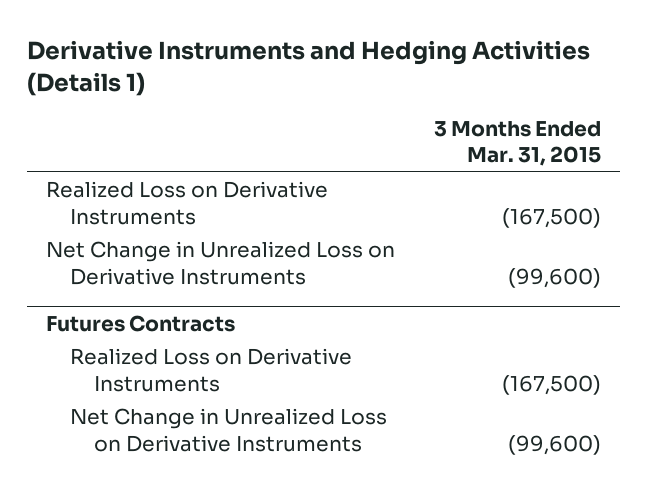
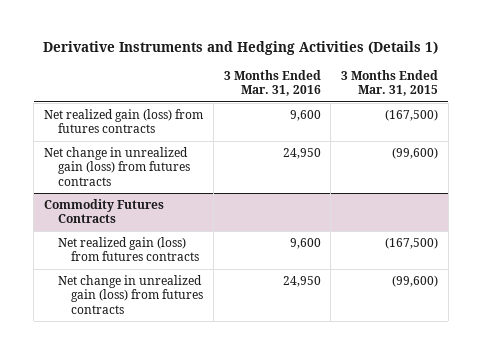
- | 3 Months Ended Mar. 31, 2015
+ | 3 Months Ended Mar. 31, 2016 | 3 Months Ended Mar. 31, 2015
- Realized Loss on Derivative Instruments | (167,500)
- Net Change in Unrealized Loss on Derivative Instruments | (99,600)
- Futures Contracts
- Realized Loss on Derivative Instruments | (167,500)
- Net Change in Unrealized Loss on Derivative Instruments | (99,600)
+ Net realized gain (loss) from futures contracts | 9,600 | (167,500)
+ Net change in unrealized gain (loss) from futures contracts | 24,950 | (99,600)
+ Commodity Futures Contracts
+ Net realized gain (loss) from futures contracts | 9,600 | (167,500)
+ Net change in unrealized gain (loss) from futures contracts | 24,950 | (99,600)

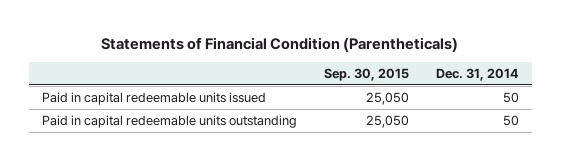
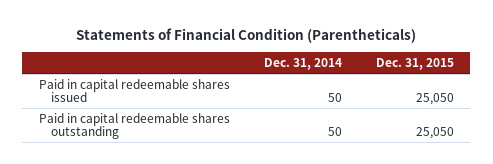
- | Sep. 30, 2015 | Dec. 31, 2014
+ | Dec. 31, 2014 | Dec. 31, 2015
- Paid in capital redeemable units issued | 25,050 | 50
- Paid in capital redeemable units outstanding | 25,050 | 50
+ Paid in capital redeemable shares issued | 50 | 25,050
+ Paid in capital redeemable shares outstanding | 50 | 25,050

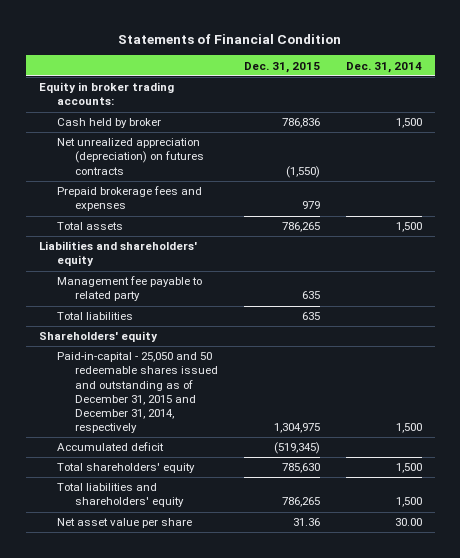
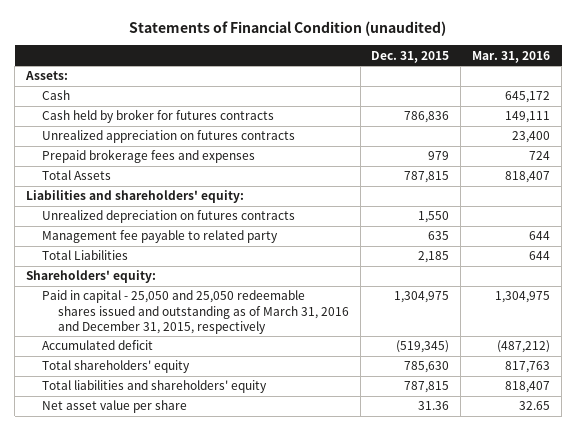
- Statements of Financial Condition
+ Statements of Financial Condition (unaudited)
- | Dec. 31, 2015 | Dec. 31, 2014
+ | Dec. 31, 2015 | Mar. 31, 2016
- Equity in broker trading accounts:
- Cash held by broker | 786,836 | 1,500
- Net unrealized appreciation (depreciation) on futures contracts | (1,550) |
+ Assets:
+ Cash | | 645,172
+ Cash held by broker for futures contracts | 786,836 | 149,111
+ Unrealized appreciation on futures contracts | | 23,400
- Total assets | 786,265 | 1,500
- Liabilities and shareholders' equity
+ Total Assets | 787,815 | 818,407
+ Liabilities and shareholders' equity:
+ Unrealized depreciation on futures contracts | 1,550 |
- Total liabilities | 635 |
- Shareholders' equity
- Paid-in-capital - 25,050 and 50 redeemable shares issued and outstanding as of December 31, 2015 and December 31, 2014, respectively | 1,304,975 | 1,500
+ Total Liabilities | 2,185 | 644
+ Shareholders' equity:
+ Paid in capital - 25,050 and 25,050 redeemable shares issued and outstanding as of March 31, 2016 and December 31, 2015, respectively | 1,304,975 | 1,304,975
- Total liabilities and shareholders' equity | 786,265 | 1,500
+ Total liabilities and shareholders' equity | 787,815 | 818,407

